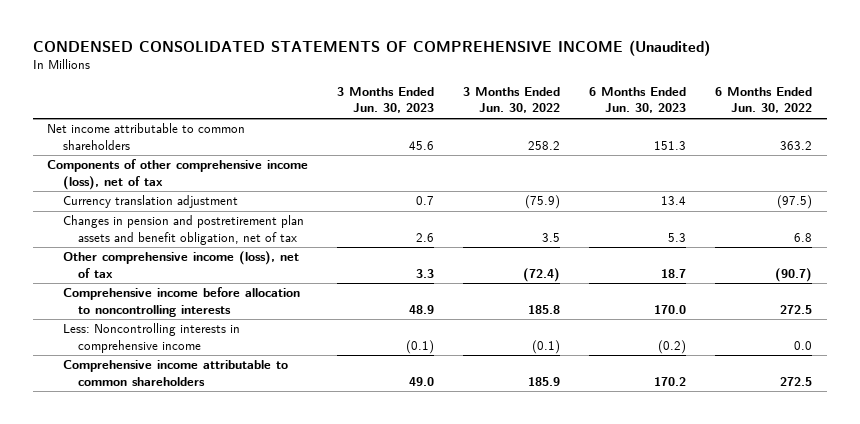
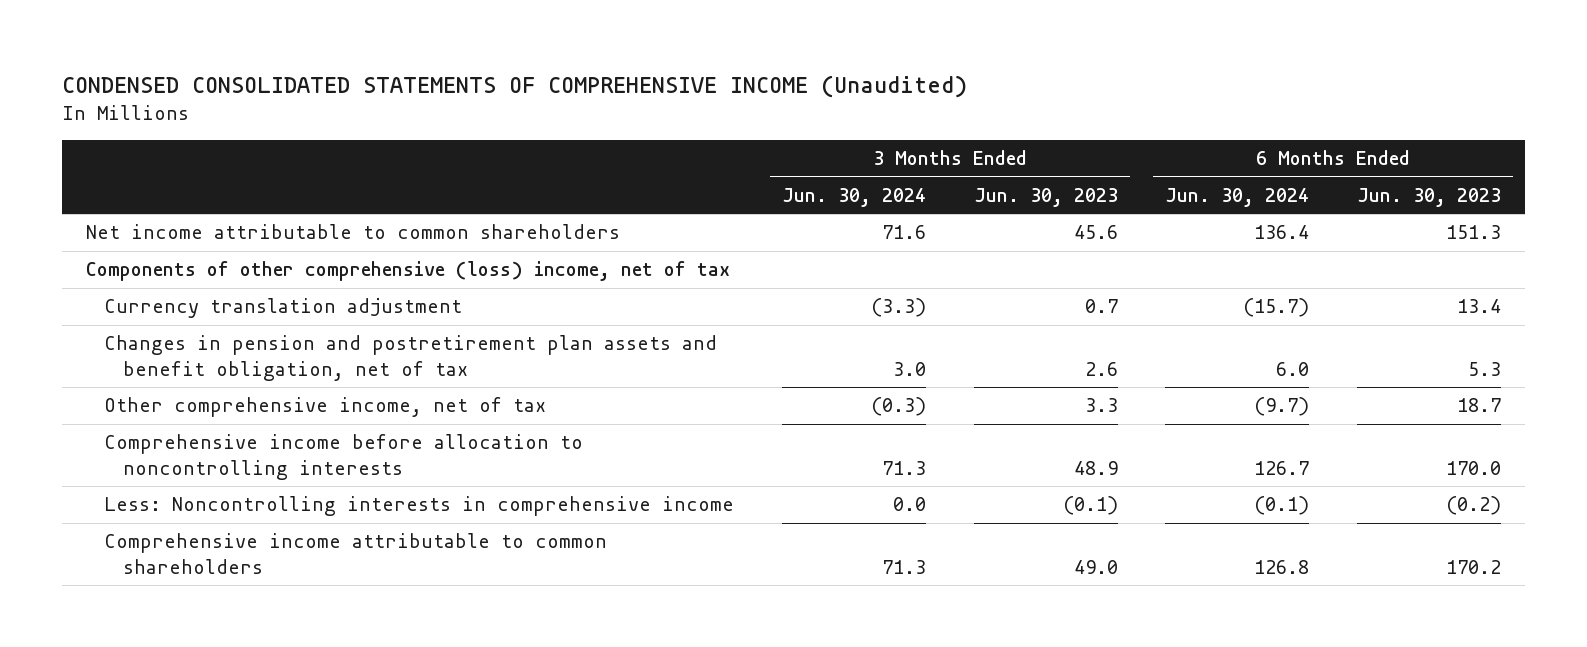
- | 3 Months Ended Jun. 30, 2023 | 3 Months Ended Jun. 30, 2022 | 6 Months Ended Jun. 30, 2023 | 6 Months Ended Jun. 30, 2022
+ | 3 Months Ended Jun. 30, 2024 | 3 Months Ended Jun. 30, 2023 | 6 Months Ended Jun. 30, 2024 | 6 Months Ended Jun. 30, 2023
- Components of other comprehensive income (loss), net of tax
+ Components of other comprehensive (loss) income, net of tax
- Other comprehensive income (loss), net of tax | 3.3 | (72.4) | 18.7 | (90.7)
+ Other comprehensive income, net of tax | (0.3) | 3.3 | (9.7) | 18.7

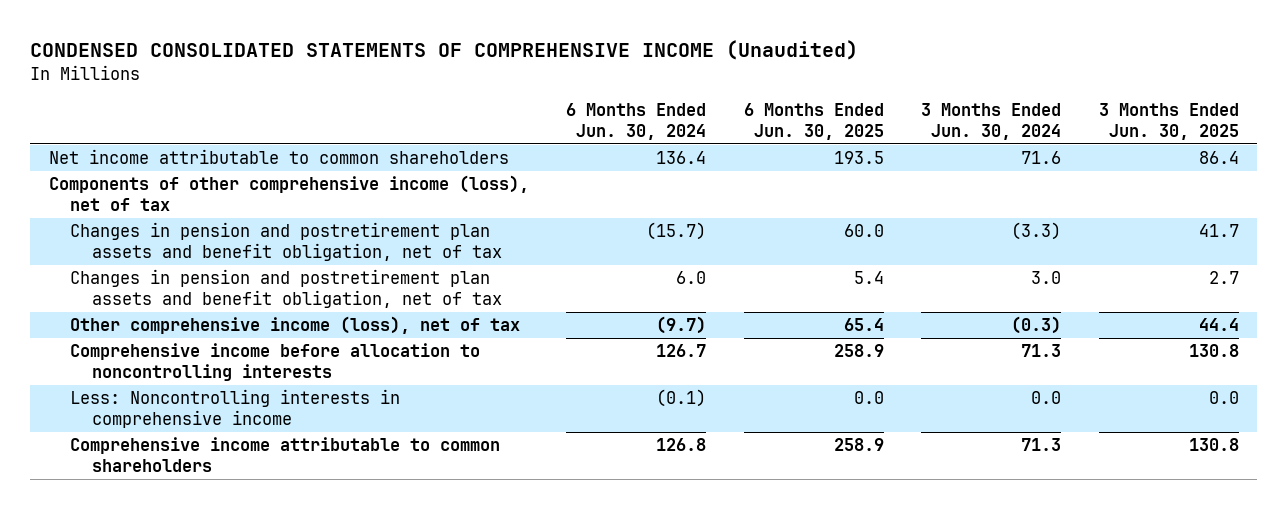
- | 3 Months Ended Jun. 30, 2024 | 3 Months Ended Jun. 30, 2023 | 6 Months Ended Jun. 30, 2024 | 6 Months Ended Jun. 30, 2023
+ | 6 Months Ended Jun. 30, 2024 | 6 Months Ended Jun. 30, 2025 | 3 Months Ended Jun. 30, 2024 | 3 Months Ended Jun. 30, 2025
- Components of other comprehensive (loss) income, net of tax
- Currency translation adjustment | (3.3) | 0.7 | (15.7) | 13.4
+ Components of other comprehensive income (loss), net of tax
+ Changes in pension and postretirement plan assets and benefit obligation, net of tax | (15.7) | 60.0 | (3.3) | 41.7
- Other comprehensive income, net of tax | (0.3) | 3.3 | (9.7) | 18.7
+ Other comprehensive income (loss), net of tax | (9.7) | 65.4 | (0.3) | 44.4

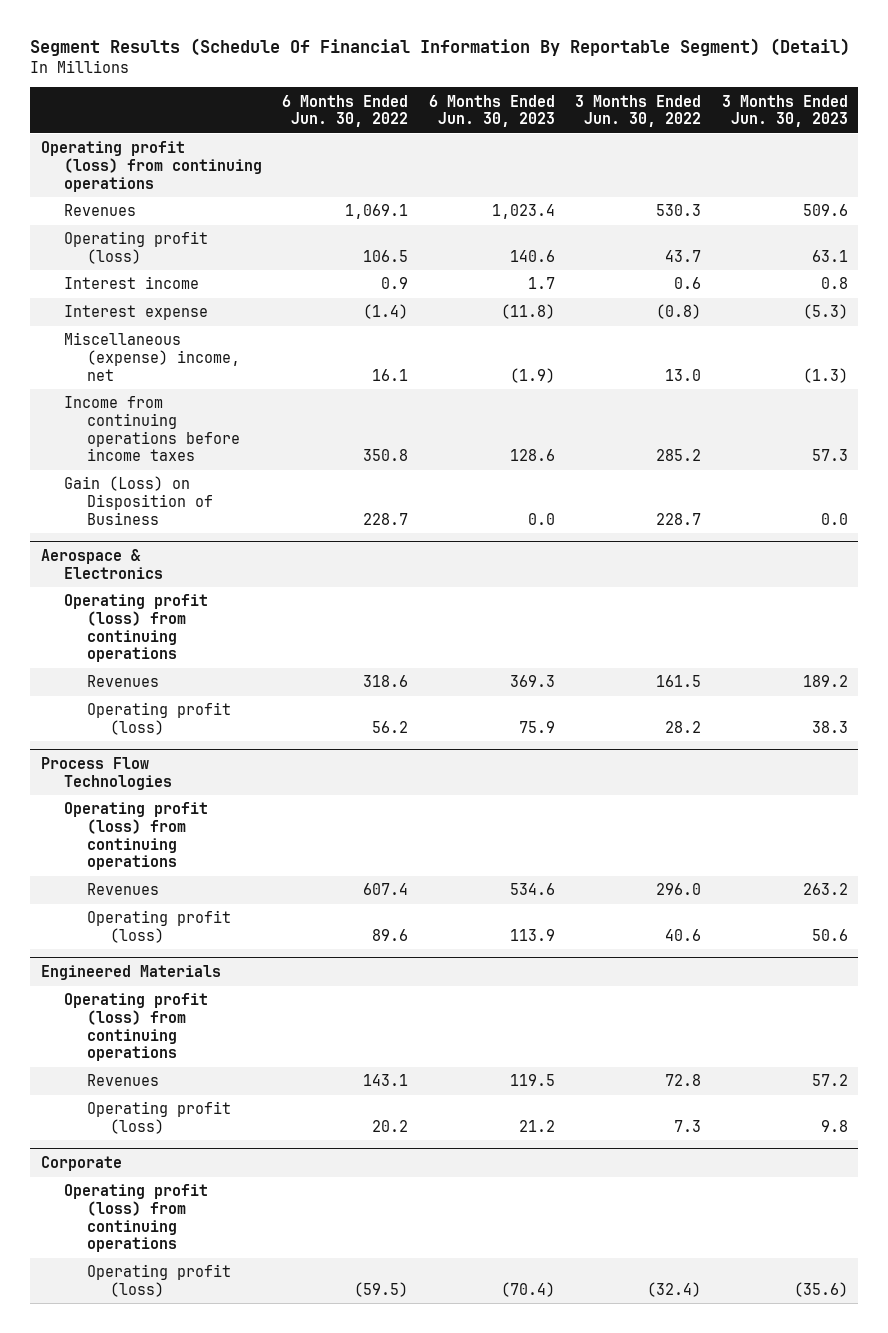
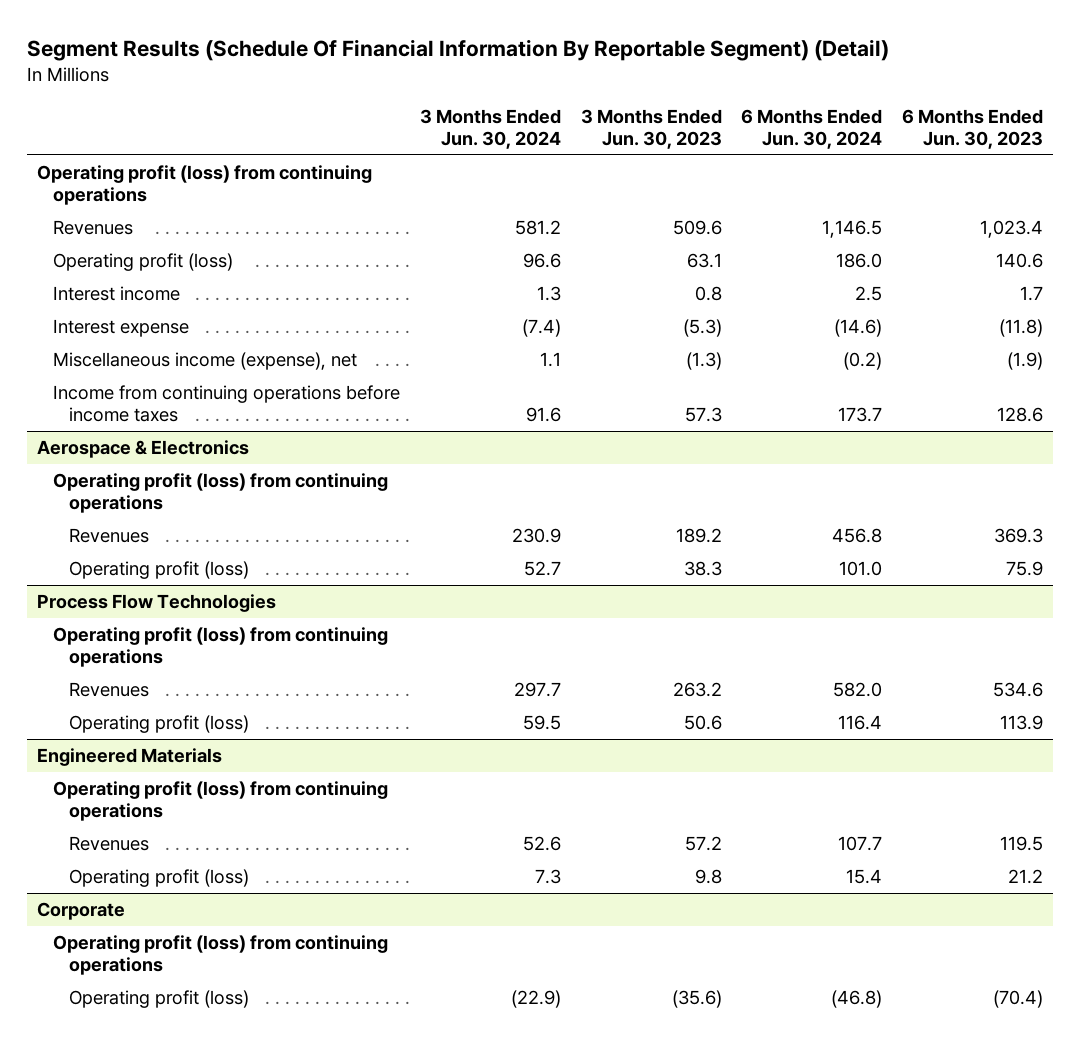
- | 6 Months Ended Jun. 30, 2022 | 6 Months Ended Jun. 30, 2023 | 3 Months Ended Jun. 30, 2022 | 3 Months Ended Jun. 30, 2023
+ | 3 Months Ended Jun. 30, 2024 | 3 Months Ended Jun. 30, 2023 | 6 Months Ended Jun. 30, 2024 | 6 Months Ended Jun. 30, 2023
- Miscellaneous (expense) income, net | 16.1 | (1.9) | 13.0 | (1.3)
+ Miscellaneous income (expense), net | 1.1 | (1.3) | (0.2) | (1.9)
- Gain (Loss) on Disposition of Business | 228.7 | 0.0 | 228.7 | 0.0

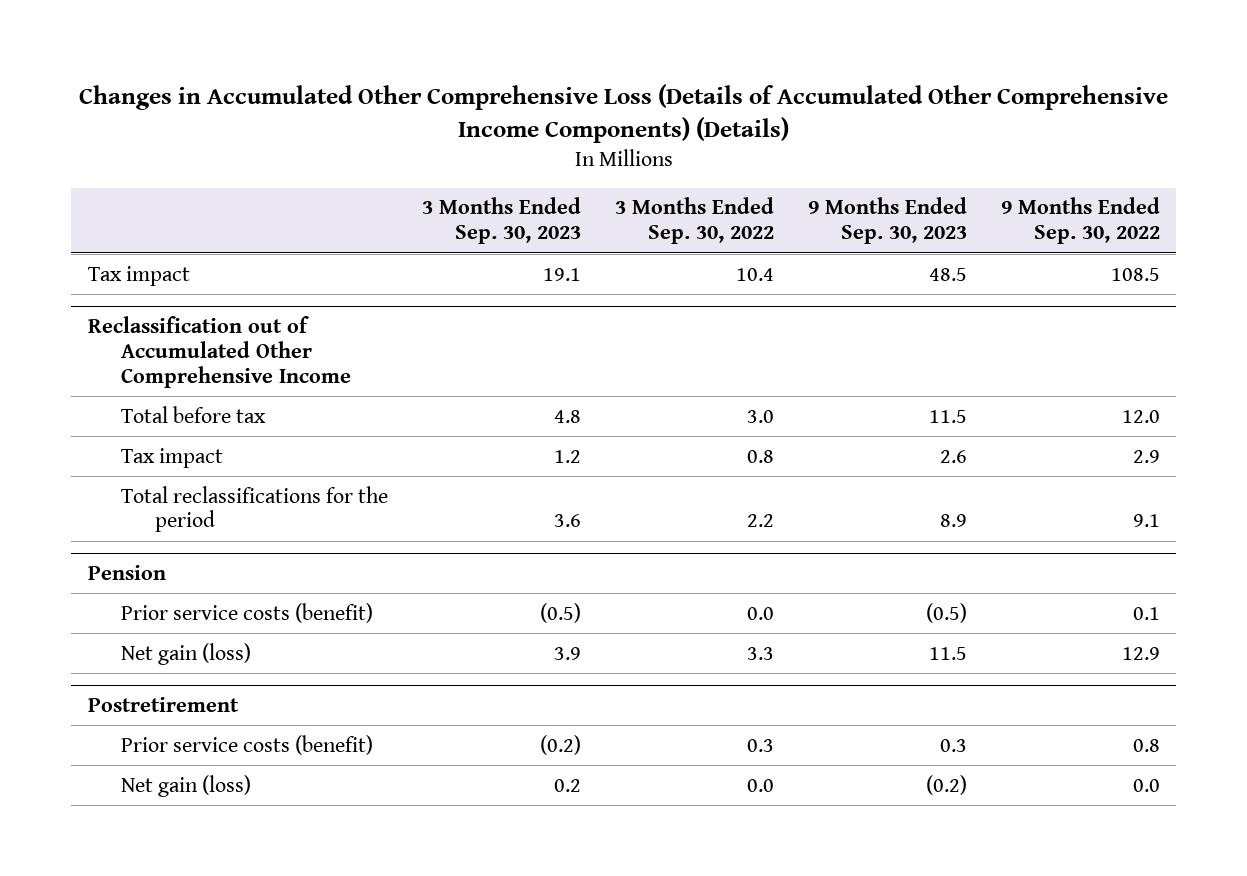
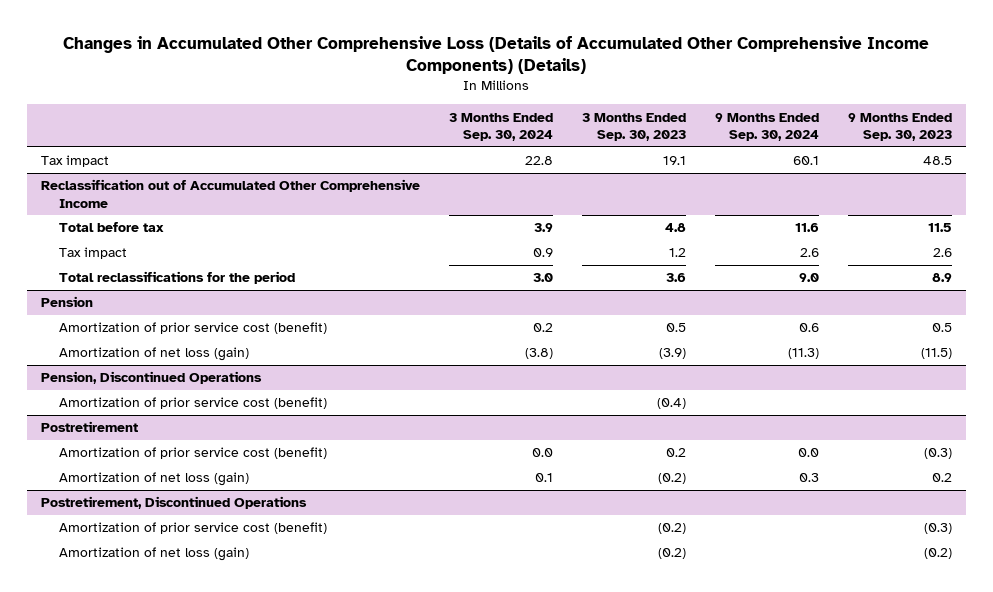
- | 3 Months Ended Sep. 30, 2023 | 3 Months Ended Sep. 30, 2022 | 9 Months Ended Sep. 30, 2023 | 9 Months Ended Sep. 30, 2022
+ | 3 Months Ended Sep. 30, 2024 | 3 Months Ended Sep. 30, 2023 | 9 Months Ended Sep. 30, 2024 | 9 Months Ended Sep. 30, 2023
@ Pension
- Prior service costs (benefit) | (0.5) | 0.0 | (0.5) | 0.1
- Net gain (loss) | 3.9 | 3.3 | 11.5 | 12.9
+ Amortization of prior service cost (benefit) | 0.2 | 0.5 | 0.6 | 0.5
+ Amortization of net loss (gain) | (3.8) | (3.9) | (11.3) | (11.5)
+ Pension, Discontinued Operations
+ Amortization of prior service cost (benefit) | | (0.4) | |
@ Postretirement
- Prior service costs (benefit) | (0.2) | 0.3 | 0.3 | 0.8
- Net gain (loss) | 0.2 | 0.0 | (0.2) | 0.0
+ Amortization of prior service cost (benefit) | 0.0 | 0.2 | 0.0 | (0.3)
+ Amortization of net loss (gain) | 0.1 | (0.2) | 0.3 | 0.2
+ Postretirement, Discontinued Operations
+ Amortization of prior service cost (benefit) | | (0.2) | | (0.3)
+ Amortization of net loss (gain) | | (0.2) | | (0.2)

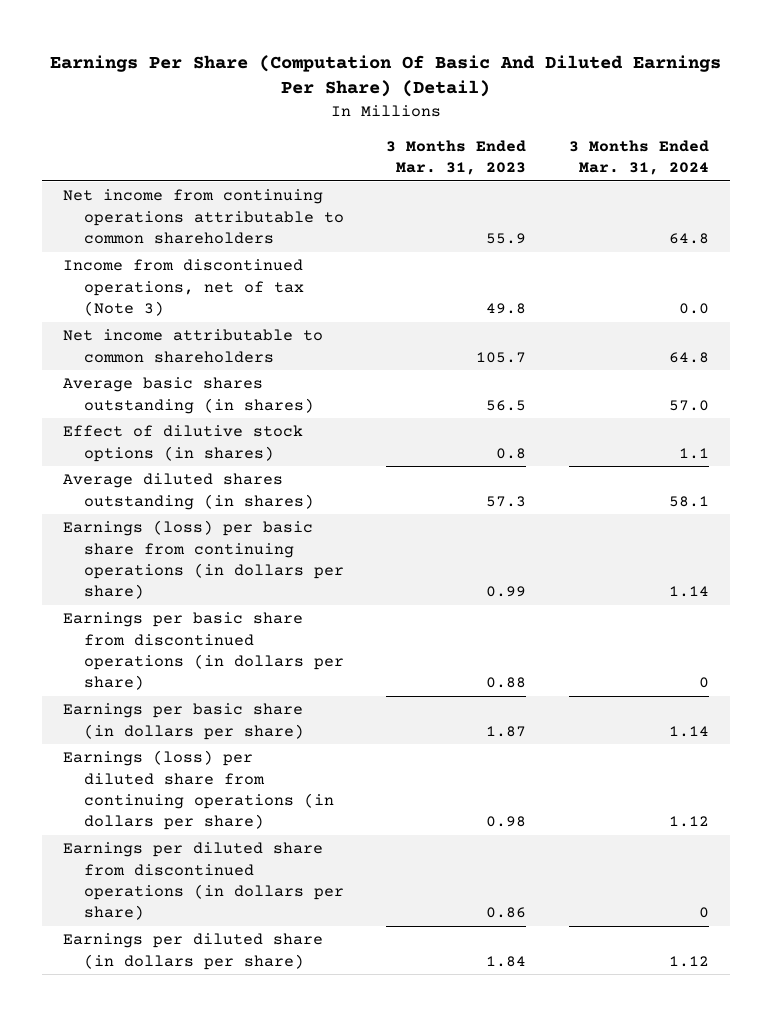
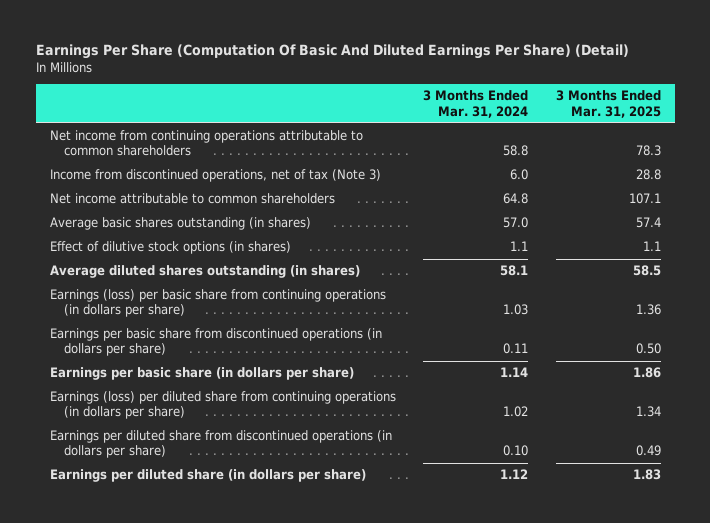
- | 3 Months Ended Mar. 31, 2023 | 3 Months Ended Mar. 31, 2024
+ | 3 Months Ended Mar. 31, 2024 | 3 Months Ended Mar. 31, 2025
- Net income from continuing operations attributable to common shareholders | 55.9 | 64.8
- Income from discontinued operations, net of tax (Note 3) | 49.8 | 0.0
+ Net income from continuing operations attributable to common shareholders | 58.8 | 78.3
+ Income from discontinued operations, net of tax (Note 3) | 6.0 | 28.8
- Earnings (loss) per basic share from continuing operations (in dollars per share) | 0.99 | 1.14
- Earnings per basic share from discontinued operations (in dollars per share) | 0.88 | 0
+ Earnings (loss) per basic share from continuing operations (in dollars per share) | 1.03 | 1.36
+ Earnings per basic share from discontinued operations (in dollars per share) | 0.11 | 0.50
- Earnings (loss) per diluted share from continuing operations (in dollars per share) | 0.98 | 1.12
- Earnings per diluted share from discontinued operations (in dollars per share) | 0.86 | 0
+ Earnings (loss) per diluted share from continuing operations (in dollars per share) | 1.02 | 1.34
+ Earnings per diluted share from discontinued operations (in dollars per share) | 0.10 | 0.49

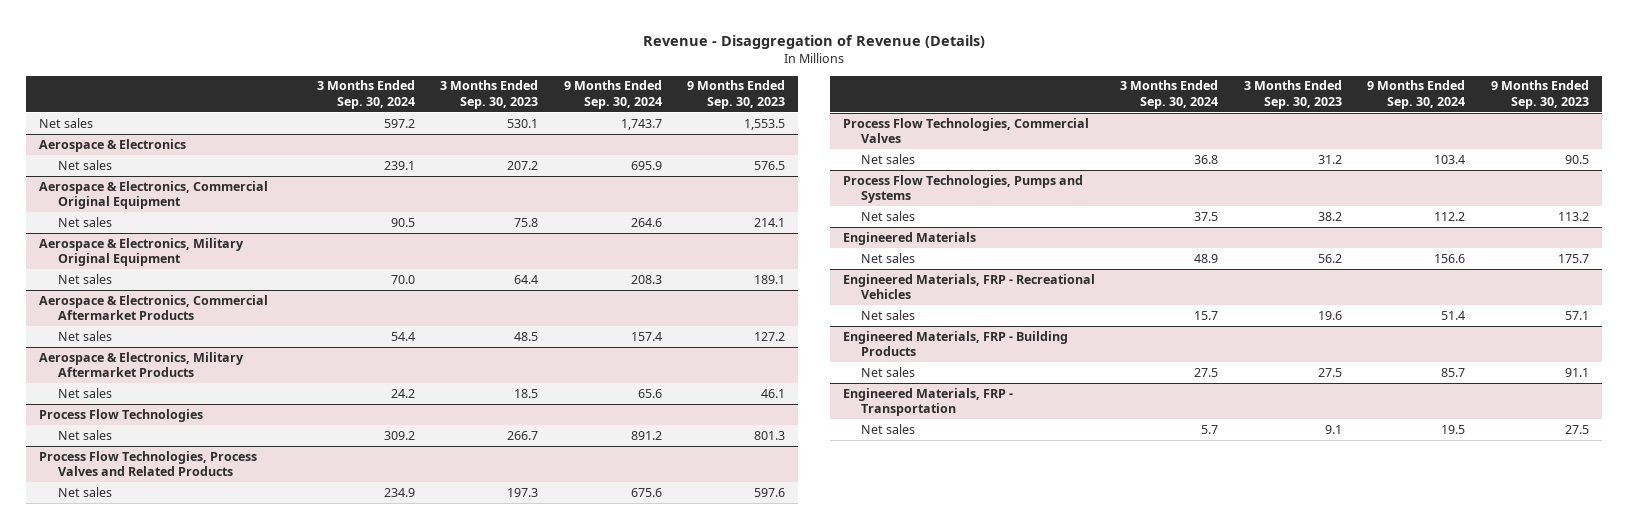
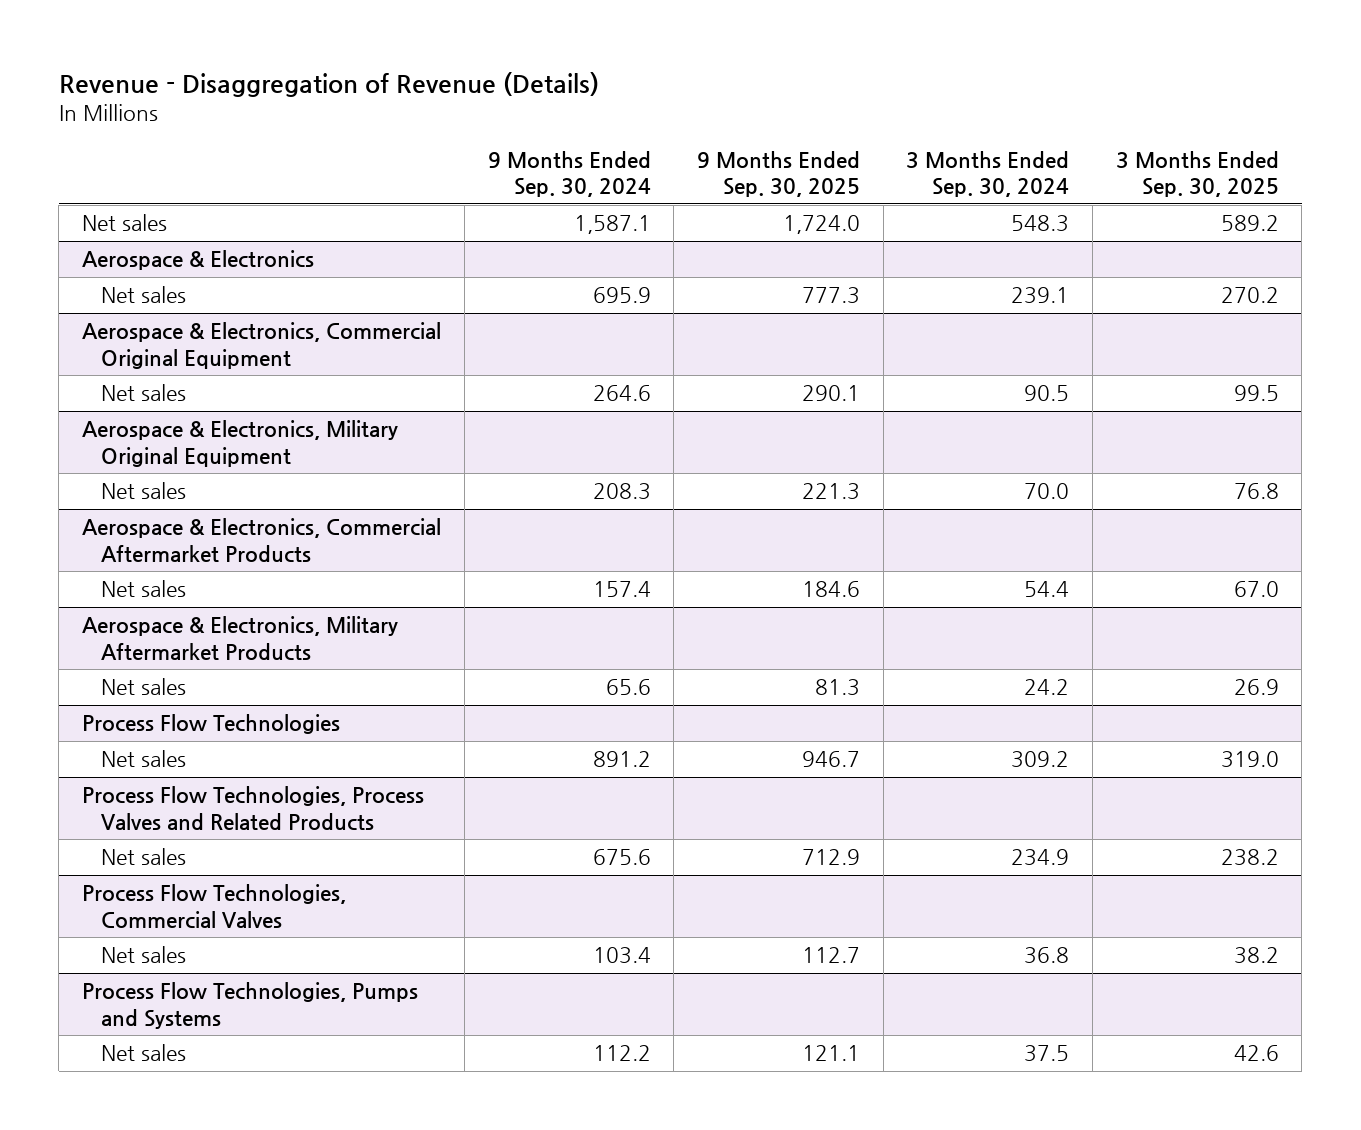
- | 3 Months Ended Sep. 30, 2024 | 3 Months Ended Sep. 30, 2023 | 9 Months Ended Sep. 30, 2024 | 9 Months Ended Sep. 30, 2023
+ | 9 Months Ended Sep. 30, 2024 | 9 Months Ended Sep. 30, 2025 | 3 Months Ended Sep. 30, 2024 | 3 Months Ended Sep. 30, 2025
- Net sales | 597.2 | 530.1 | 1,743.7 | 1,553.5
+ Net sales | 1,587.1 | 1,724.0 | 548.3 | 589.2
- Engineered Materials
- Net sales | 48.9 | 56.2 | 156.6 | 175.7
- Engineered Materials, FRP - Recreational Vehicles
- Net sales | 15.7 | 19.6 | 51.4 | 57.1
- Engineered Materials, FRP - Building Products
- Net sales | 27.5 | 27.5 | 85.7 | 91.1
- Engineered Materials, FRP - Transportation
- Net sales | 5.7 | 9.1 | 19.5 | 27.5

